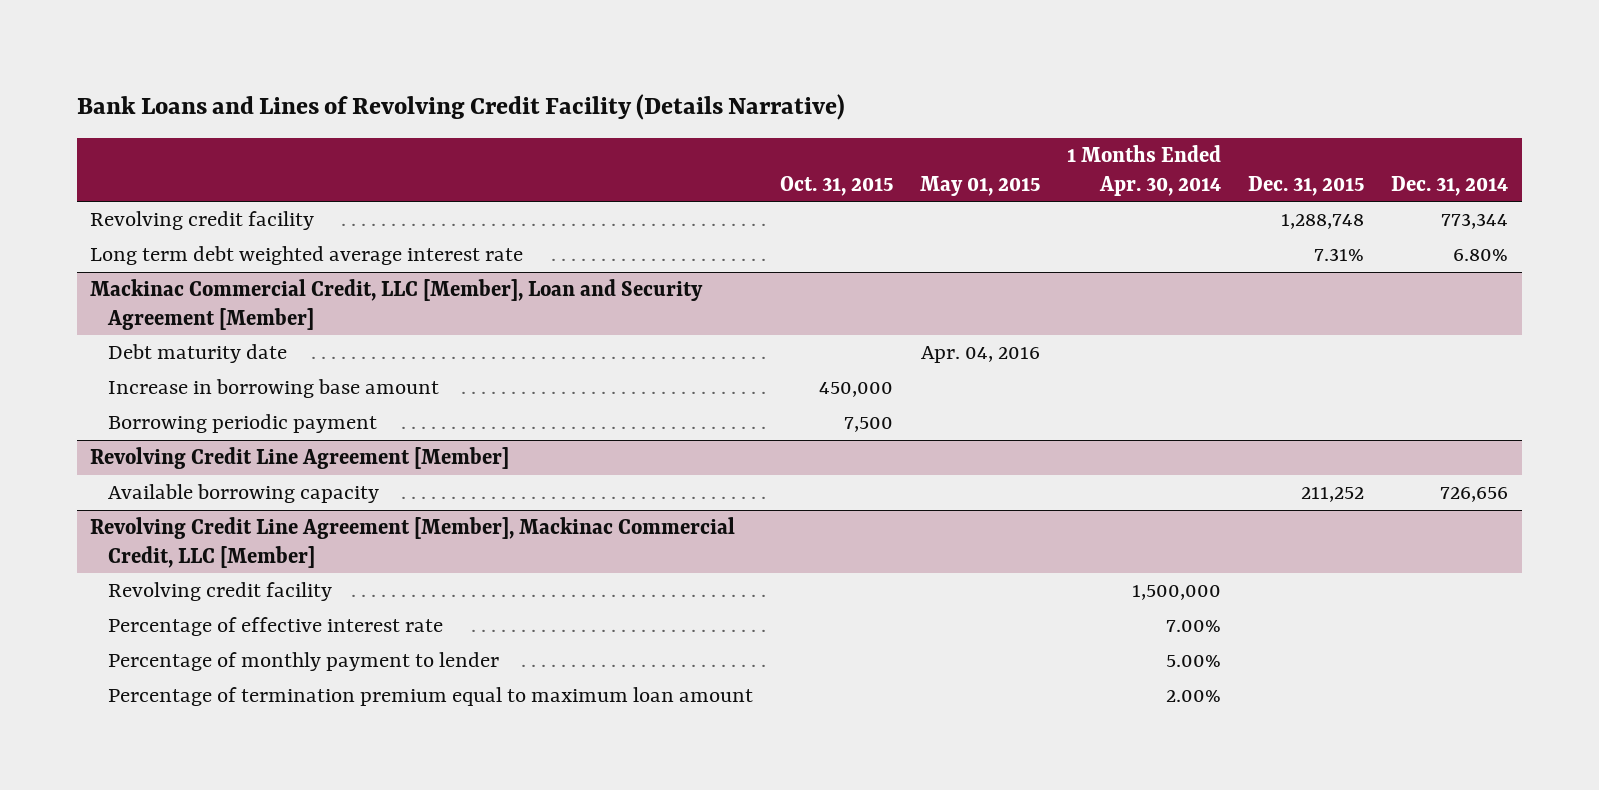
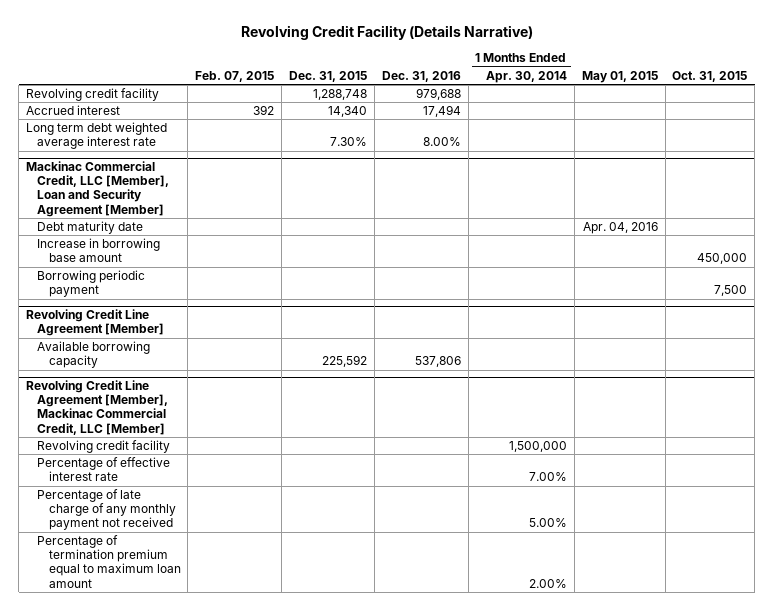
- Bank Loans and Lines of Revolving Credit Facility (Details Narrative)
+ Revolving Credit Facility (Details Narrative)
- | Oct. 31, 2015 | May 01, 2015 | 1 Months Ended Apr. 30, 2014 | Dec. 31, 2015 | Dec. 31, 2014
+ | Feb. 07, 2015 | Dec. 31, 2015 | Dec. 31, 2016 | 1 Months Ended Apr. 30, 2014 | May 01, 2015 | Oct. 31, 2015
- Long term debt weighted average interest rate | | | | 7.31% | 6.80%
+ Accrued interest | 392 | 14,340 | 17,494 | | |
+ Long term debt weighted average interest rate | | 7.30% | 8.00% | | |
@ Revolving Credit Line Agreement [Member]
- Available borrowing capacity | | | | 211,252 | 726,656
+ Available borrowing capacity | | 225,592 | 537,806 | | |
@ Revolving Credit Line Agreement [Member], Mackinac Commercial Credit, LLC [Member]
- Percentage of monthly payment to lender | | | 5.00% | |
+ Percentage of late charge of any monthly payment not received | | | | 5.00% | |

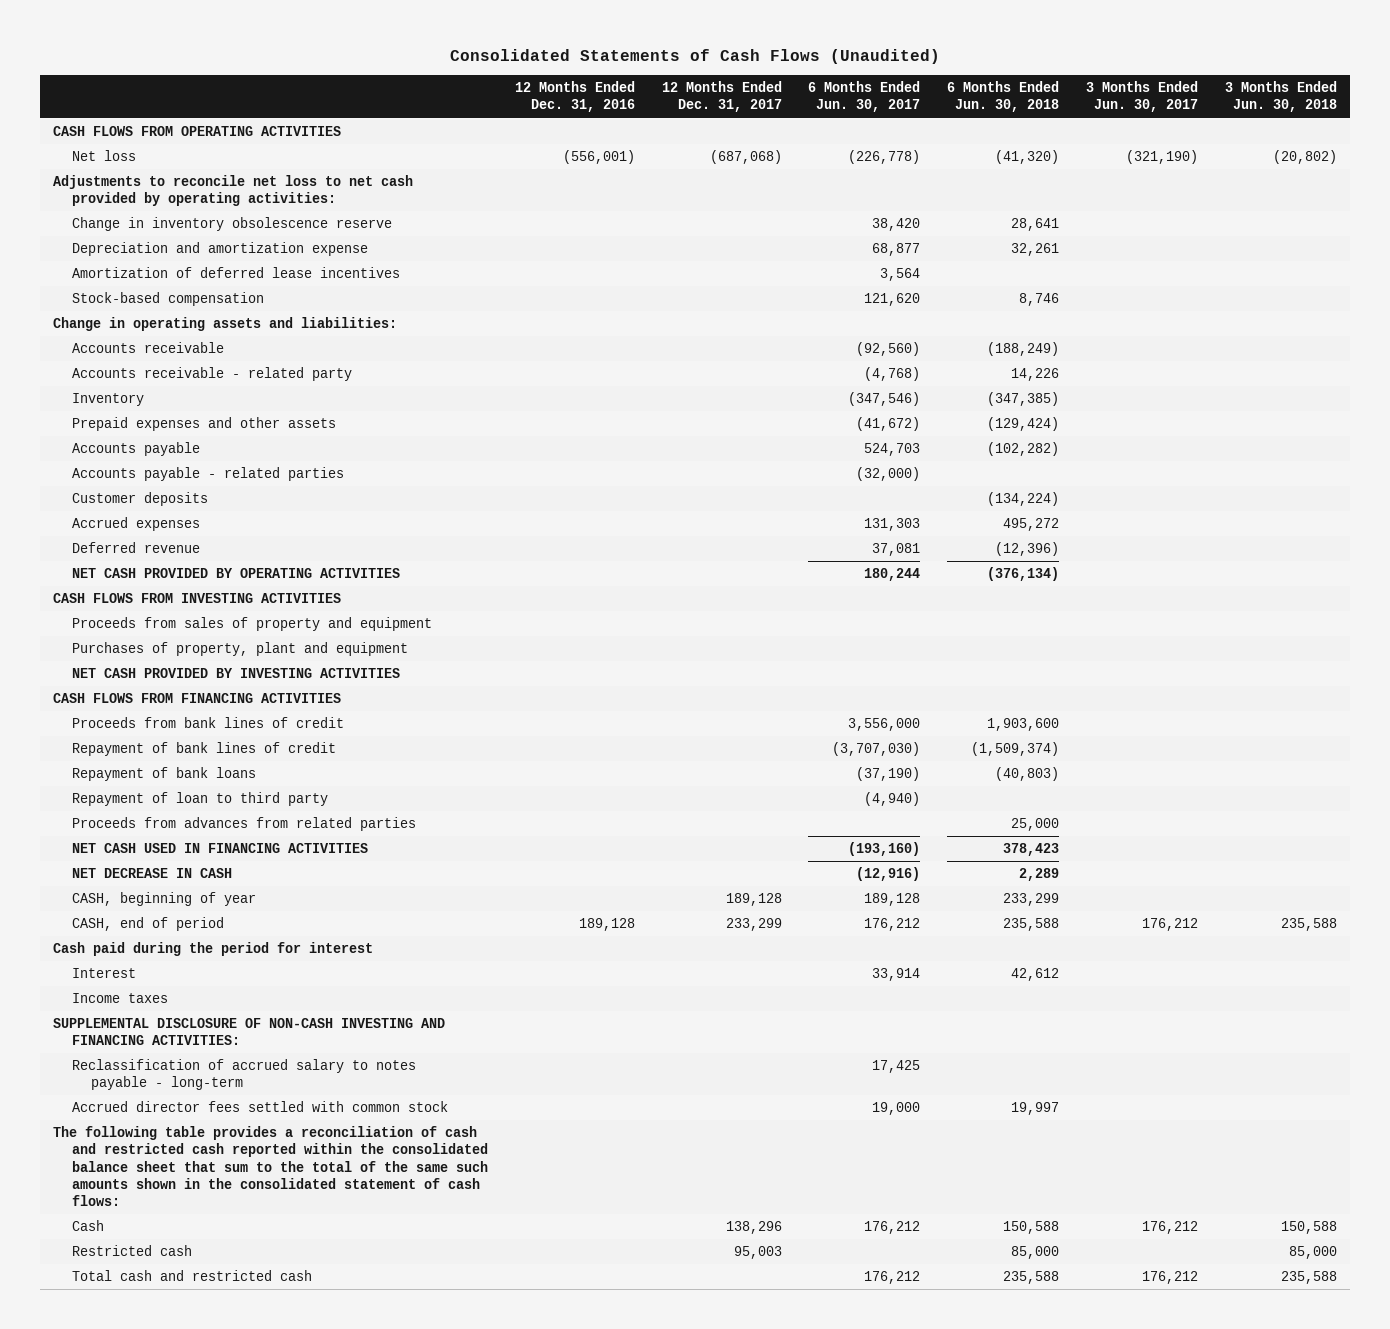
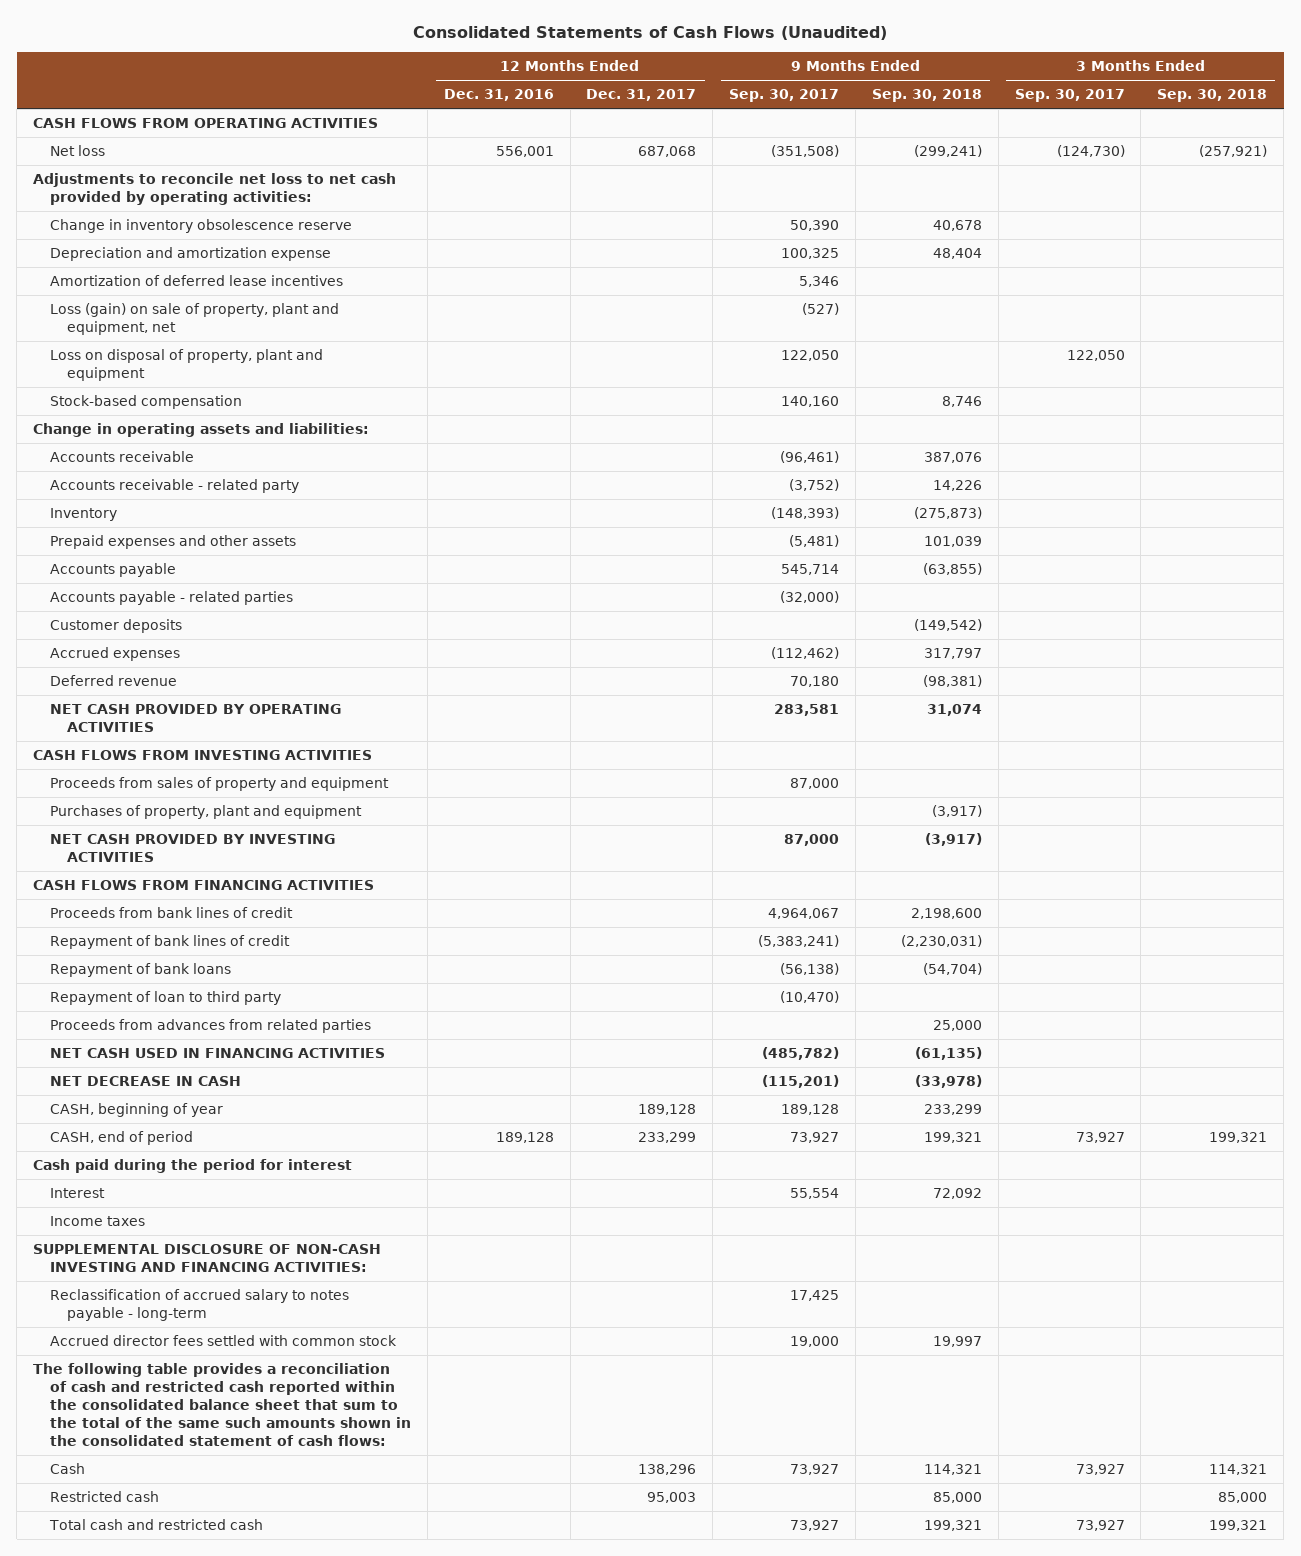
- | 12 Months Ended Dec. 31, 2016 | 12 Months Ended Dec. 31, 2017 | 6 Months Ended Jun. 30, 2017 | 6 Months Ended Jun. 30, 2018 | 3 Months Ended Jun. 30, 2017 | 3 Months Ended Jun. 30, 2018
+ | 12 Months Ended Dec. 31, 2016 | 12 Months Ended Dec. 31, 2017 | 9 Months Ended Sep. 30, 2017 | 9 Months Ended Sep. 30, 2018 | 3 Months Ended Sep. 30, 2017 | 3 Months Ended Sep. 30, 2018
- Net loss | (556,001) | (687,068) | (226,778) | (41,320) | (321,190) | (20,802)
+ Net loss | 556,001 | 687,068 | (351,508) | (299,241) | (124,730) | (257,921)
+ Loss (gain) on sale of property, plant and equipment, net | | | (527) | | |
+ Loss on disposal of property, plant and equipment | | | 122,050 | | 122,050 |

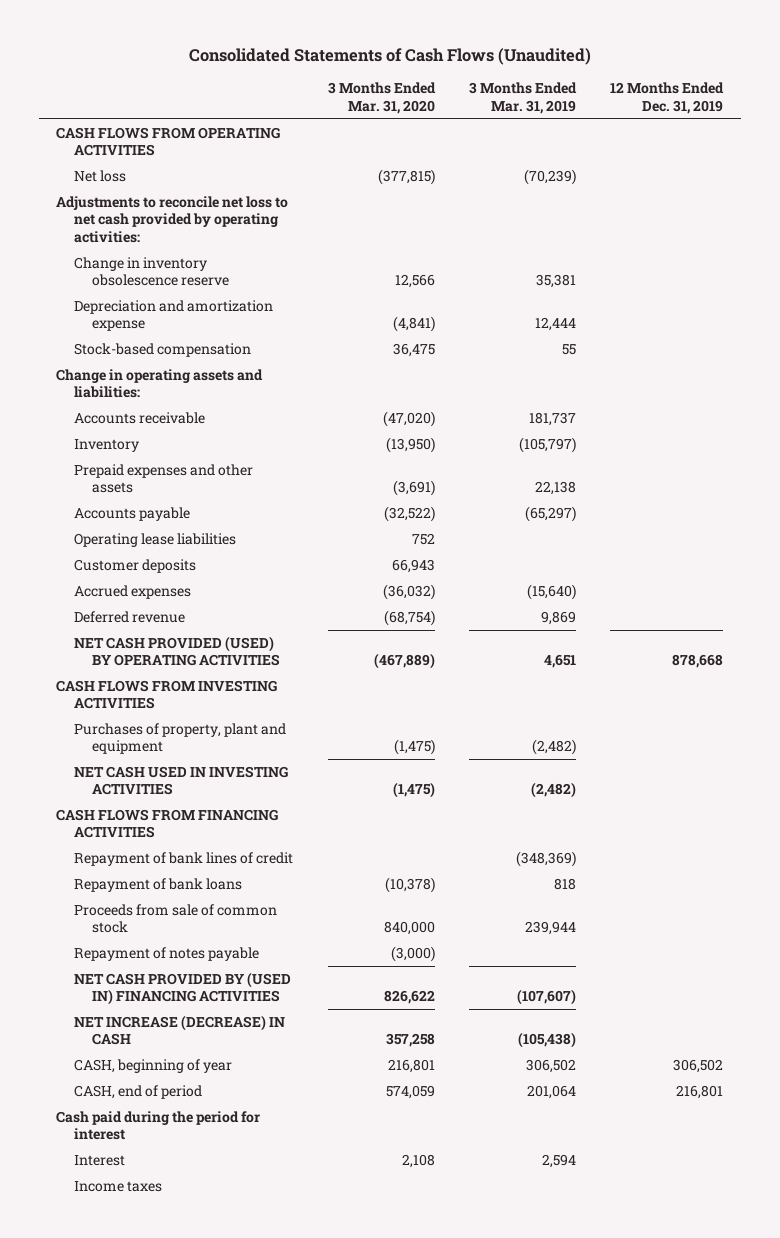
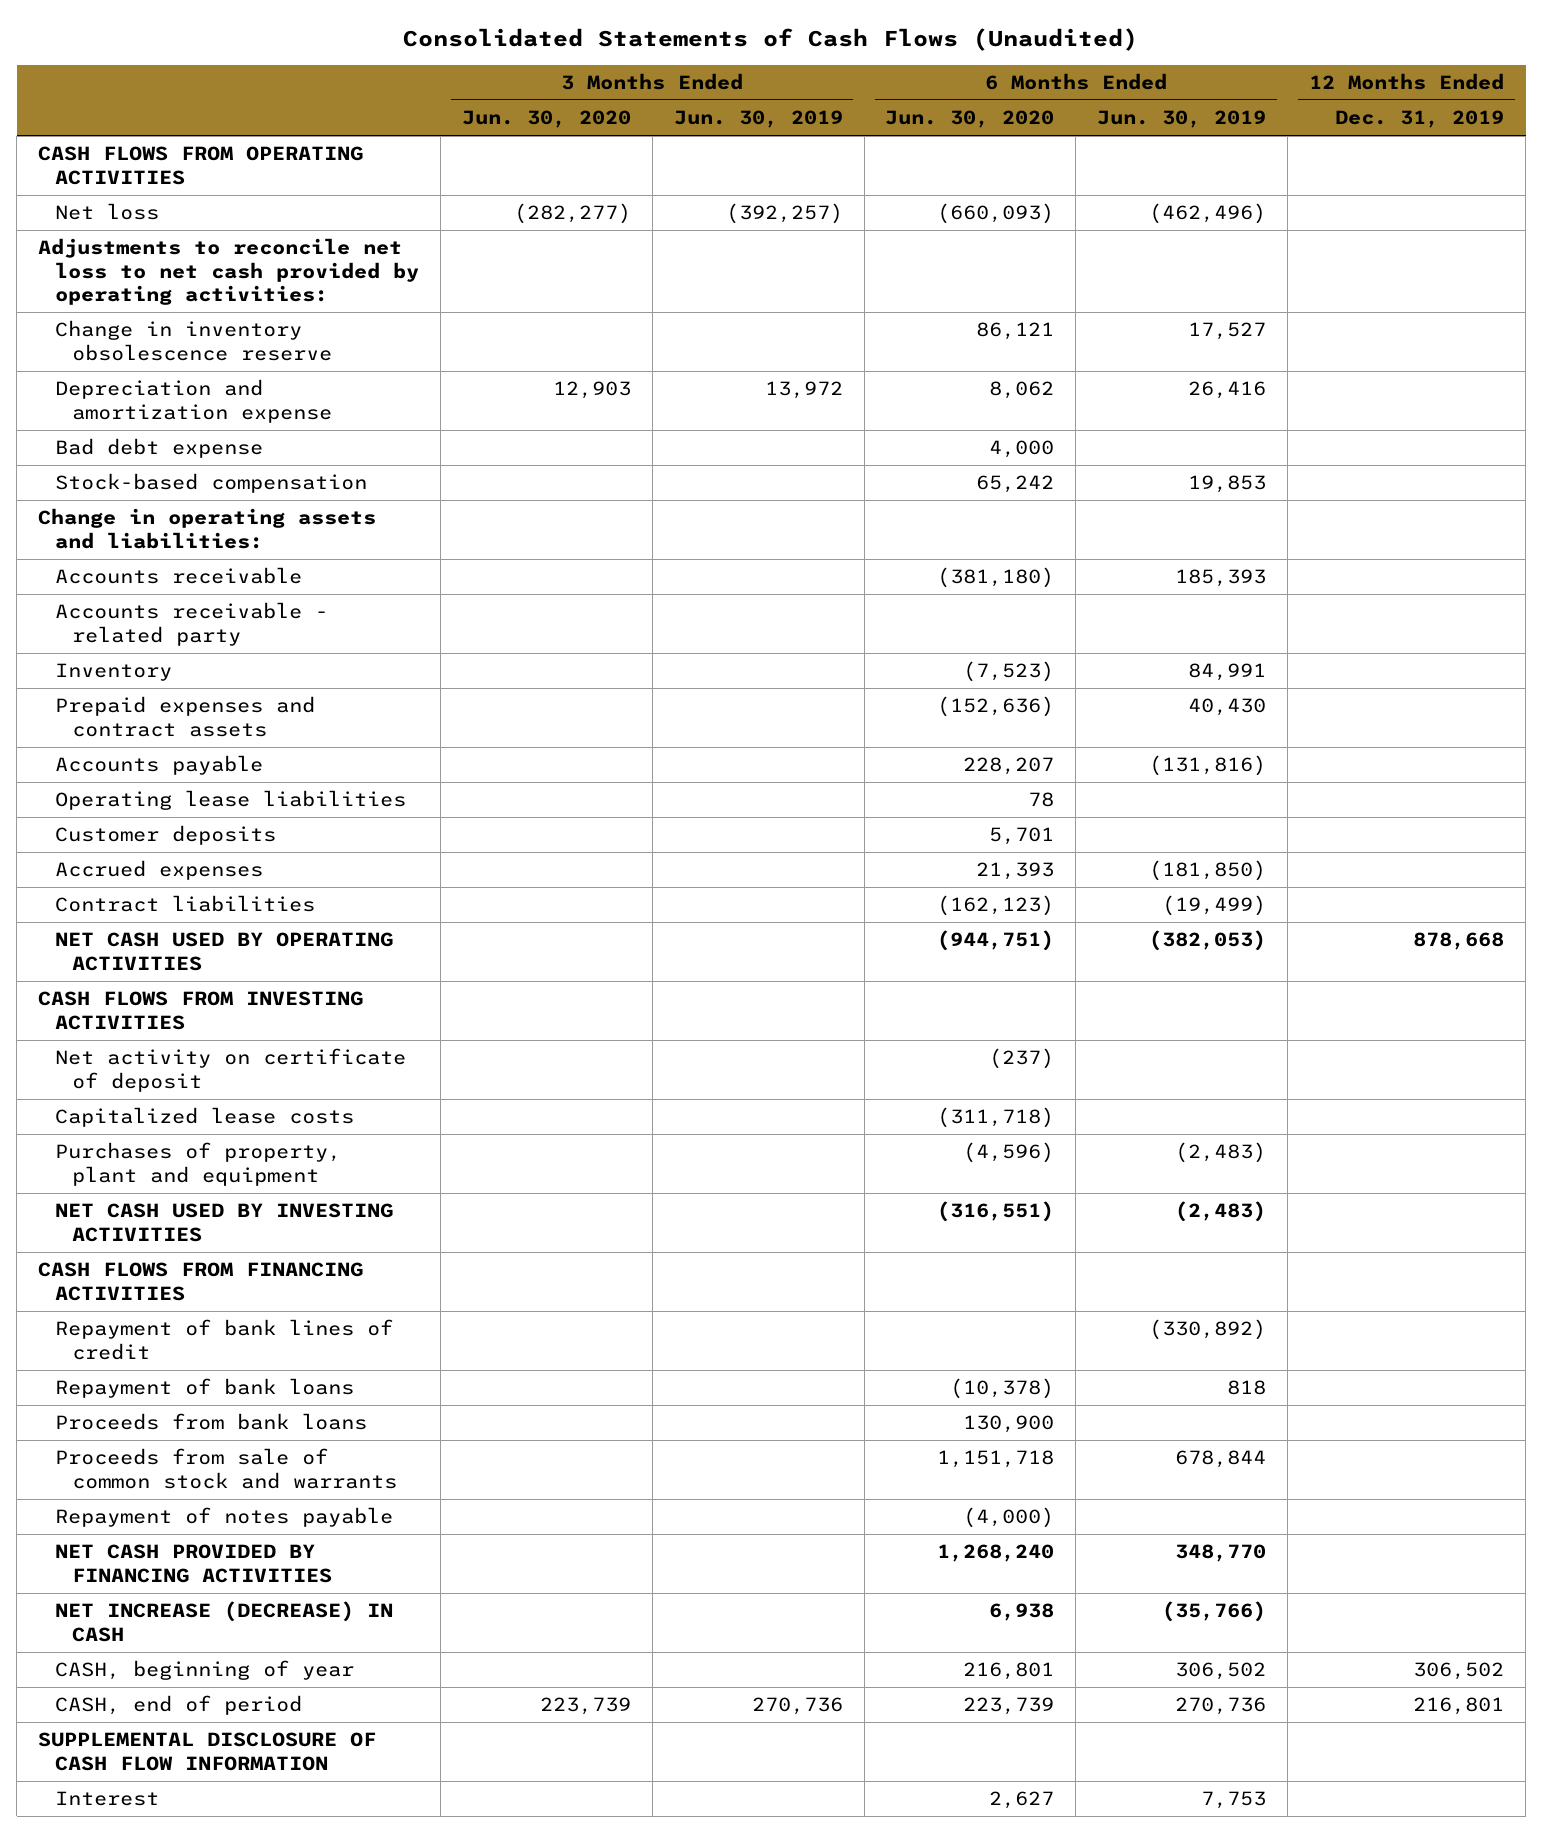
- | 3 Months Ended Mar. 31, 2020 | 3 Months Ended Mar. 31, 2019 | 12 Months Ended Dec. 31, 2019
+ | 3 Months Ended Jun. 30, 2020 | 3 Months Ended Jun. 30, 2019 | 6 Months Ended Jun. 30, 2020 | 6 Months Ended Jun. 30, 2019 | 12 Months Ended Dec. 31, 2019
+ Bad debt expense | | | 4,000 | |
+ Accounts receivable - related party
- Prepaid expenses and other assets | (3,691) | 22,138 |
+ Prepaid expenses and contract assets | | | (152,636) | 40,430 |
- Deferred revenue | (68,754) | 9,869 |
- NET CASH PROVIDED (USED) BY OPERATING ACTIVITIES | (467,889) | 4,651 | 878,668
+ Contract liabilities | | | (162,123) | (19,499) |
+ NET CASH USED BY OPERATING ACTIVITIES | | | (944,751) | (382,053) | 878,668
+ Net activity on certificate of deposit | | | (237) | |
+ Capitalized lease costs | | | (311,718) | |
- NET CASH USED IN INVESTING ACTIVITIES | (1,475) | (2,482) |
+ NET CASH USED BY INVESTING ACTIVITIES | | | (316,551) | (2,483) |
- Proceeds from sale of common stock | 840,000 | 239,944 |
+ Proceeds from bank loans | | | 130,900 | |
+ Proceeds from sale of common stock and warrants | | | 1,151,718 | 678,844 |
- NET CASH PROVIDED BY (USED IN) FINANCING ACTIVITIES | 826,622 | (107,607) |
+ NET CASH PROVIDED BY FINANCING ACTIVITIES | | | 1,268,240 | 348,770 |
- Cash paid during the period for interest
+ SUPPLEMENTAL DISCLOSURE OF CASH FLOW INFORMATION
- Income taxes

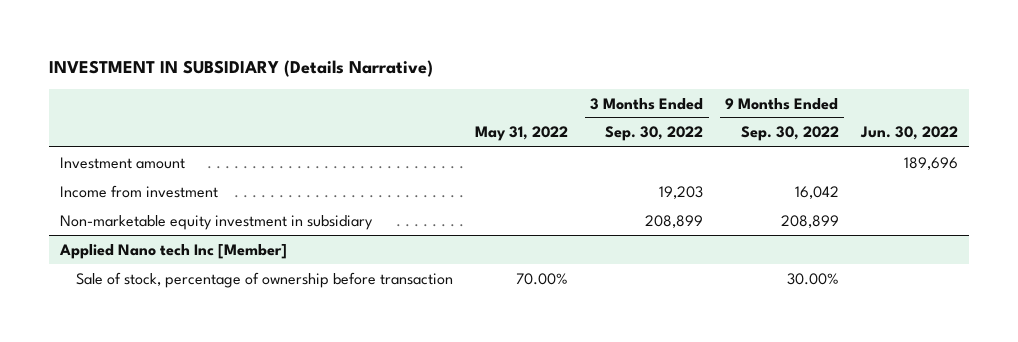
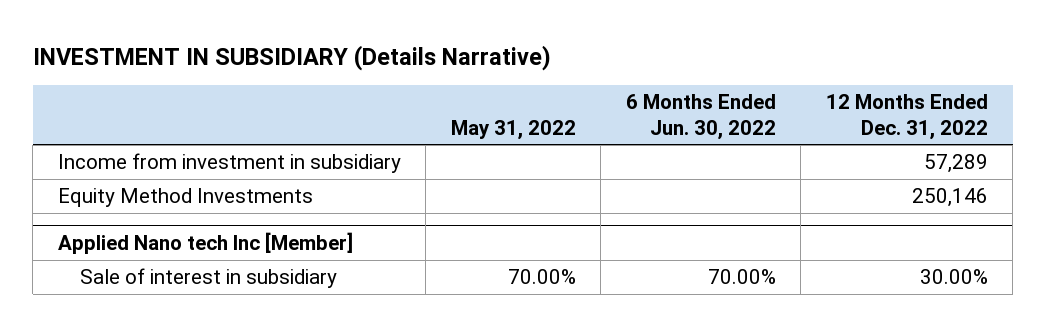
- | May 31, 2022 | 3 Months Ended Sep. 30, 2022 | 9 Months Ended Sep. 30, 2022 | Jun. 30, 2022
+ | May 31, 2022 | 6 Months Ended Jun. 30, 2022 | 12 Months Ended Dec. 31, 2022
- Investment amount | | | | 189,696
- Income from investment | | 19,203 | 16,042 |
- Non-marketable equity investment in subsidiary | | 208,899 | 208,899 |
+ Income from investment in subsidiary | | | 57,289
+ Equity Method Investments | | | 250,146
@ Applied Nano tech Inc [Member]
- Sale of stock, percentage of ownership before transaction | 70.00% | | 30.00% |
+ Sale of interest in subsidiary | 70.00% | 70.00% | 30.00%

